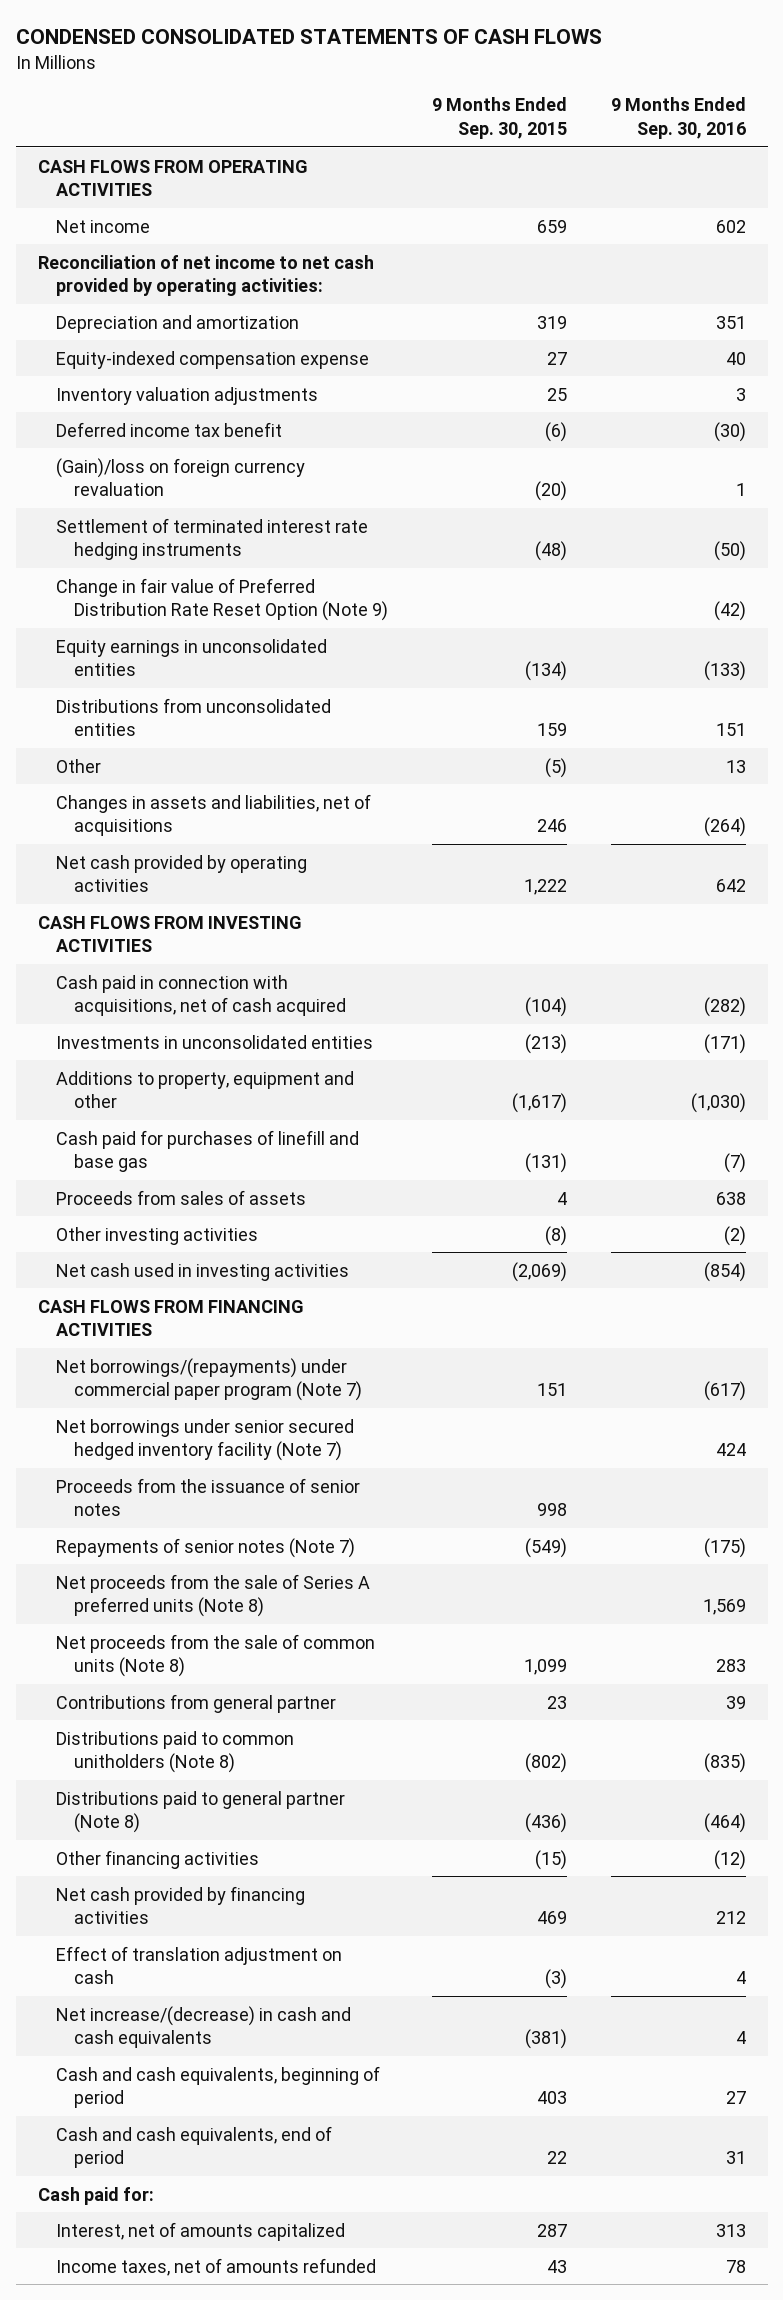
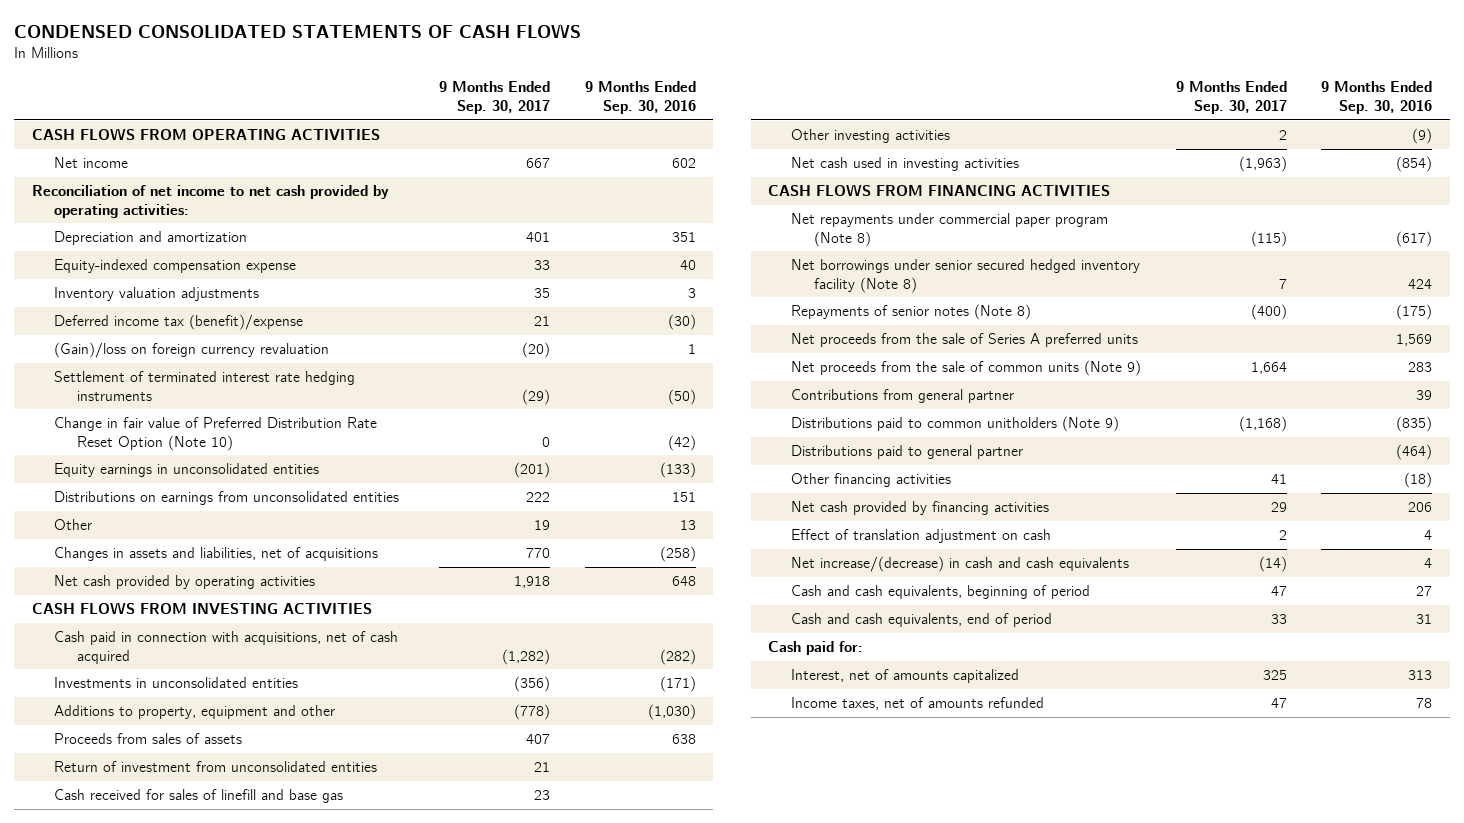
- | 9 Months Ended Sep. 30, 2015 | 9 Months Ended Sep. 30, 2016
+ | 9 Months Ended Sep. 30, 2017 | 9 Months Ended Sep. 30, 2016
- Deferred income tax benefit | (6) | (30)
+ Deferred income tax (benefit)/expense | 21 | (30)
- Change in fair value of Preferred Distribution Rate Reset Option (Note 9) | | (42)
+ Change in fair value of Preferred Distribution Rate Reset Option (Note 10) | 0 | (42)
- Distributions from unconsolidated entities | 159 | 151
+ Distributions on earnings from unconsolidated entities | 222 | 151
- Changes in assets and liabilities, net of acquisitions | 246 | (264)
- Net cash provided by operating activities | 1,222 | 642
+ Changes in assets and liabilities, net of acquisitions | 770 | (258)
+ Net cash provided by operating activities | 1,918 | 648
- Cash paid for purchases of linefill and base gas | (131) | (7)
- Other investing activities | (8) | (2)
+ Return of investment from unconsolidated entities | 21 |
+ Cash received for sales of linefill and base gas | 23 |
+ Other investing activities | 2 | (9)
- Net borrowings/(repayments) under commercial paper program (Note 7) | 151 | (617)
- Net borrowings under senior secured hedged inventory facility (Note 7) | | 424
- Proceeds from the issuance of senior notes | 998 |
- Repayments of senior notes (Note 7) | (549) | (175)
- Net proceeds from the sale of Series A preferred units (Note 8) | | 1,569
- Net proceeds from the sale of common units (Note 8) | 1,099 | 283
+ Net repayments under commercial paper program (Note 8) | (115) | (617)
+ Net borrowings under senior secured hedged inventory facility (Note 8) | 7 | 424
+ Repayments of senior notes (Note 8) | (400) | (175)
+ Net proceeds from the sale of Series A preferred units | | 1,569
+ Net proceeds from the sale of common units (Note 9) | 1,664 | 283
- Distributions paid to common unitholders (Note 8) | (802) | (835)
- Distributions paid to general partner (Note 8) | (436) | (464)
- Other financing activities | (15) | (12)
- Net cash provided by financing activities | 469 | 212
+ Distributions paid to common unitholders (Note 9) | (1,168) | (835)
+ Distributions paid to general partner | | (464)
+ Other financing activities | 41 | (18)
+ Net cash provided by financing activities | 29 | 206

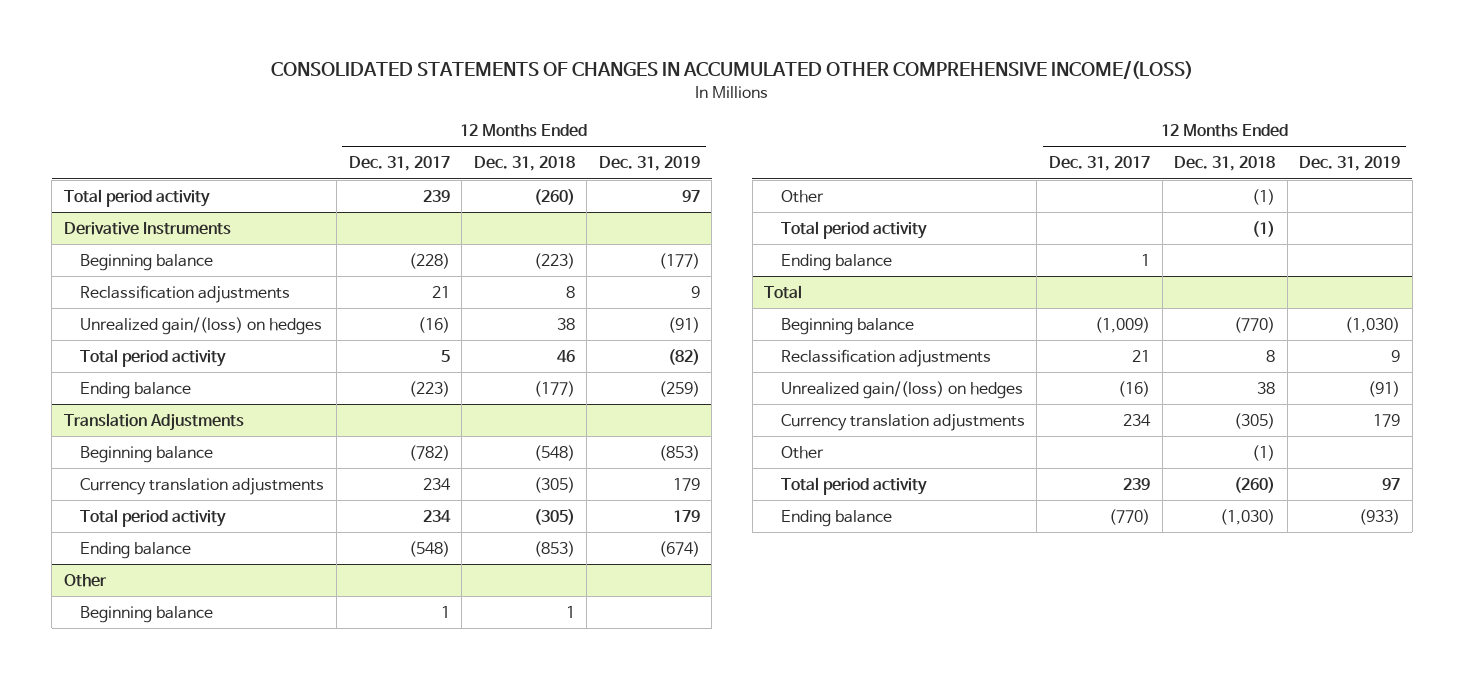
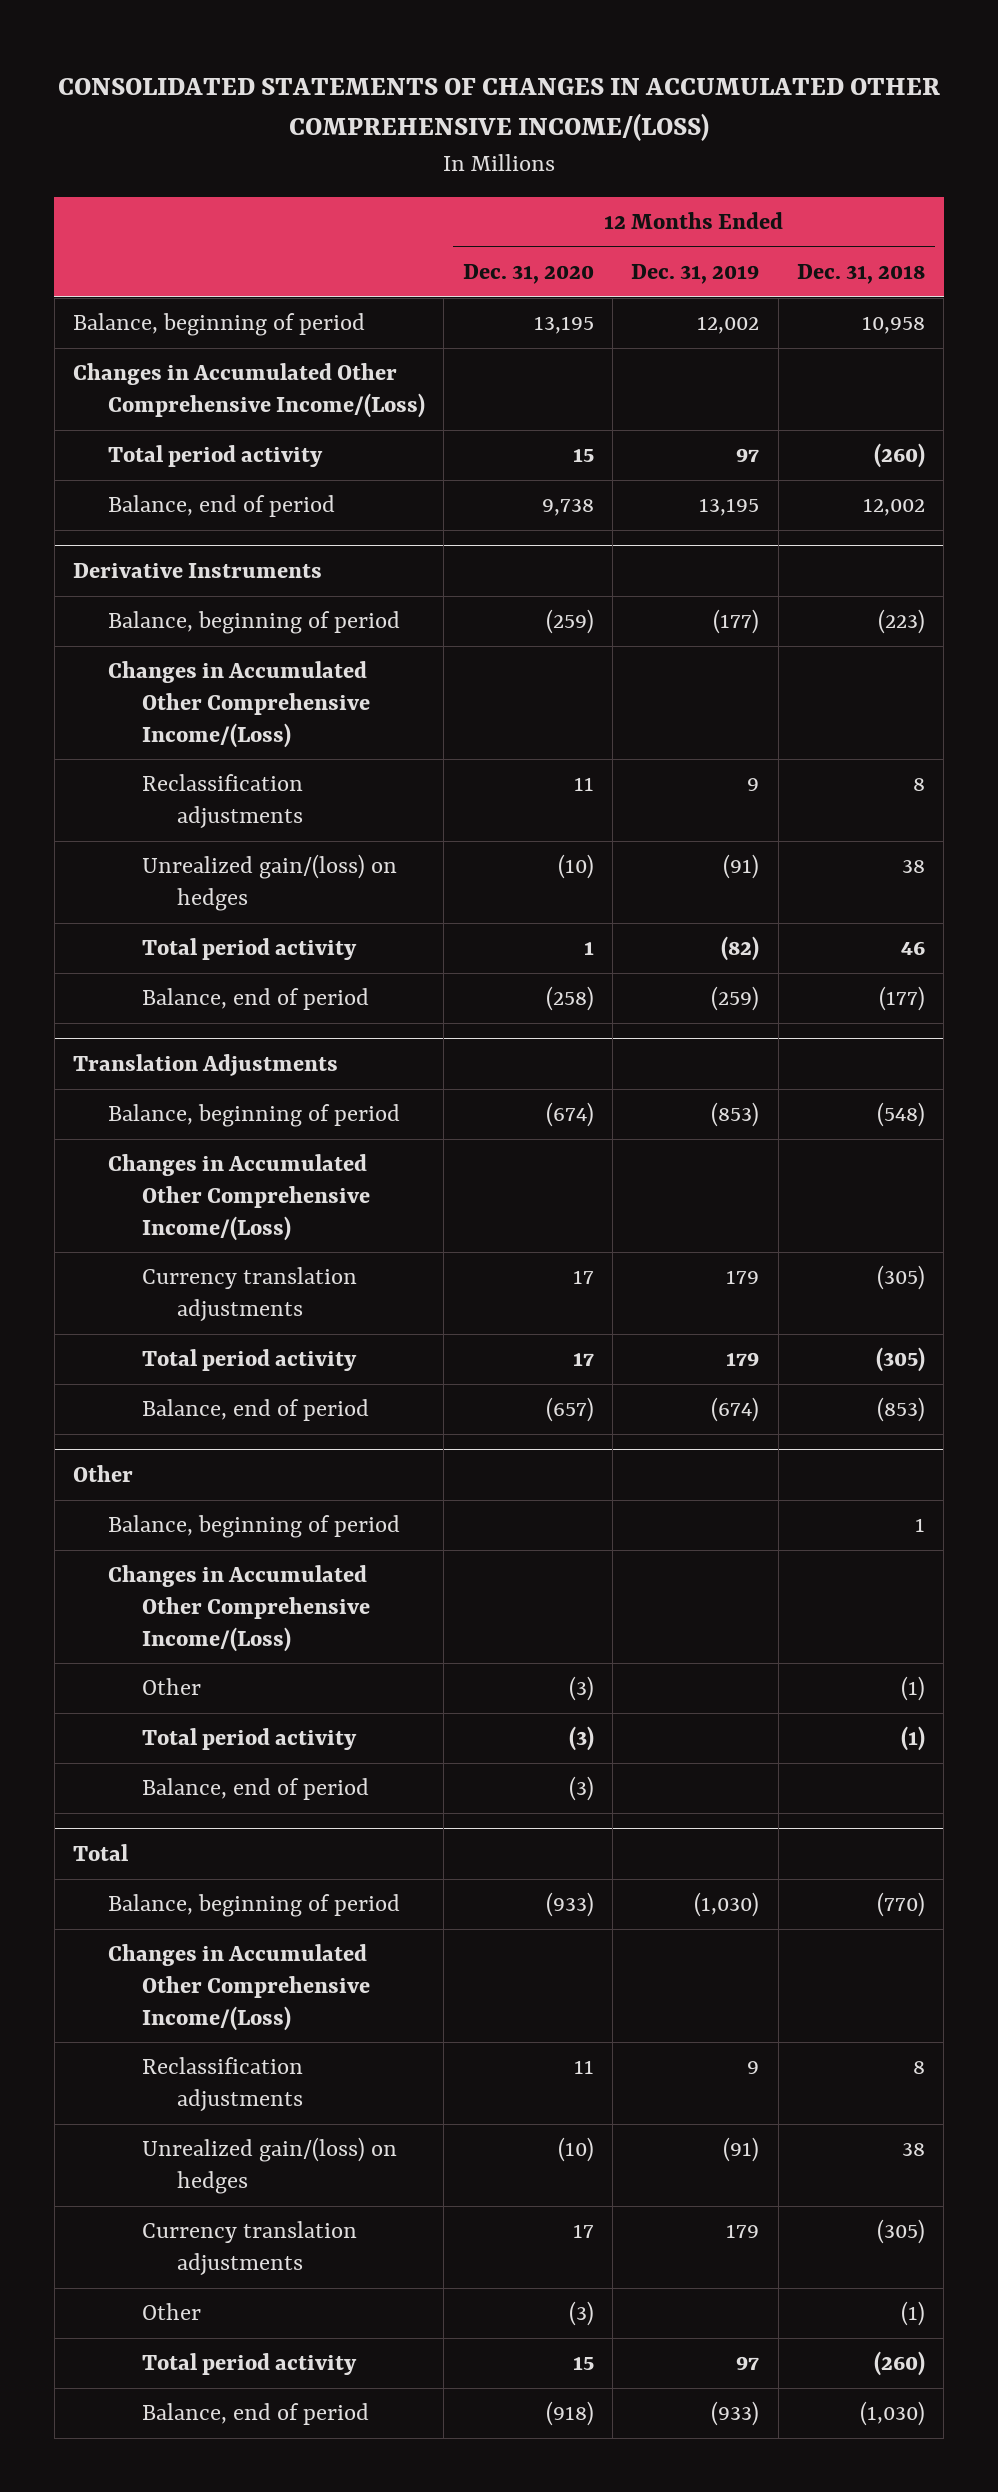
- | 12 Months Ended Dec. 31, 2017 | 12 Months Ended Dec. 31, 2018 | 12 Months Ended Dec. 31, 2019
+ | 12 Months Ended Dec. 31, 2020 | 12 Months Ended Dec. 31, 2019 | 12 Months Ended Dec. 31, 2018
+ Balance, beginning of period | 13,195 | 12,002 | 10,958
+ Changes in Accumulated Other Comprehensive Income/(Loss)
+ Balance, end of period | 9,738 | 13,195 | 12,002
@ Derivative Instruments
- Beginning balance | (228) | (223) | (177)
+ Balance, beginning of period | (259) | (177) | (223)
+ Changes in Accumulated Other Comprehensive Income/(Loss)
- Ending balance | (223) | (177) | (259)
+ Balance, end of period | (258) | (259) | (177)
@ Translation Adjustments
- Beginning balance | (782) | (548) | (853)
+ Balance, beginning of period | (674) | (853) | (548)
+ Changes in Accumulated Other Comprehensive Income/(Loss)
- Ending balance | (548) | (853) | (674)
+ Balance, end of period | (657) | (674) | (853)
@ Other
- Beginning balance | 1 | 1 |
+ Balance, beginning of period | | | 1
+ Changes in Accumulated Other Comprehensive Income/(Loss)
- Ending balance | 1 | |
+ Balance, end of period | (3) | |
@ Total
- Beginning balance | (1,009) | (770) | (1,030)
+ Balance, beginning of period | (933) | (1,030) | (770)
+ Changes in Accumulated Other Comprehensive Income/(Loss)
- Ending balance | (770) | (1,030) | (933)
+ Balance, end of period | (918) | (933) | (1,030)

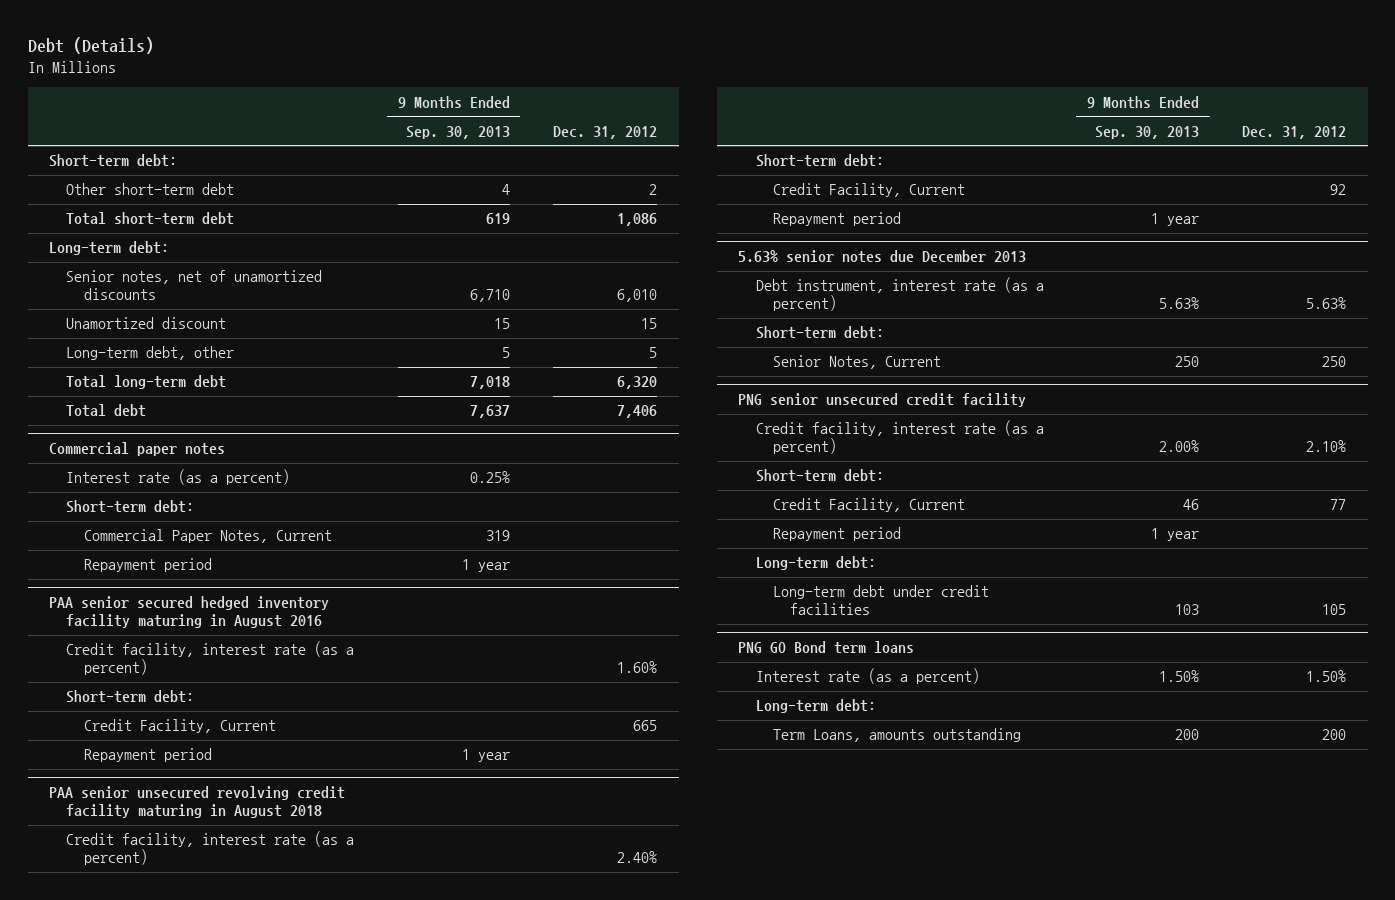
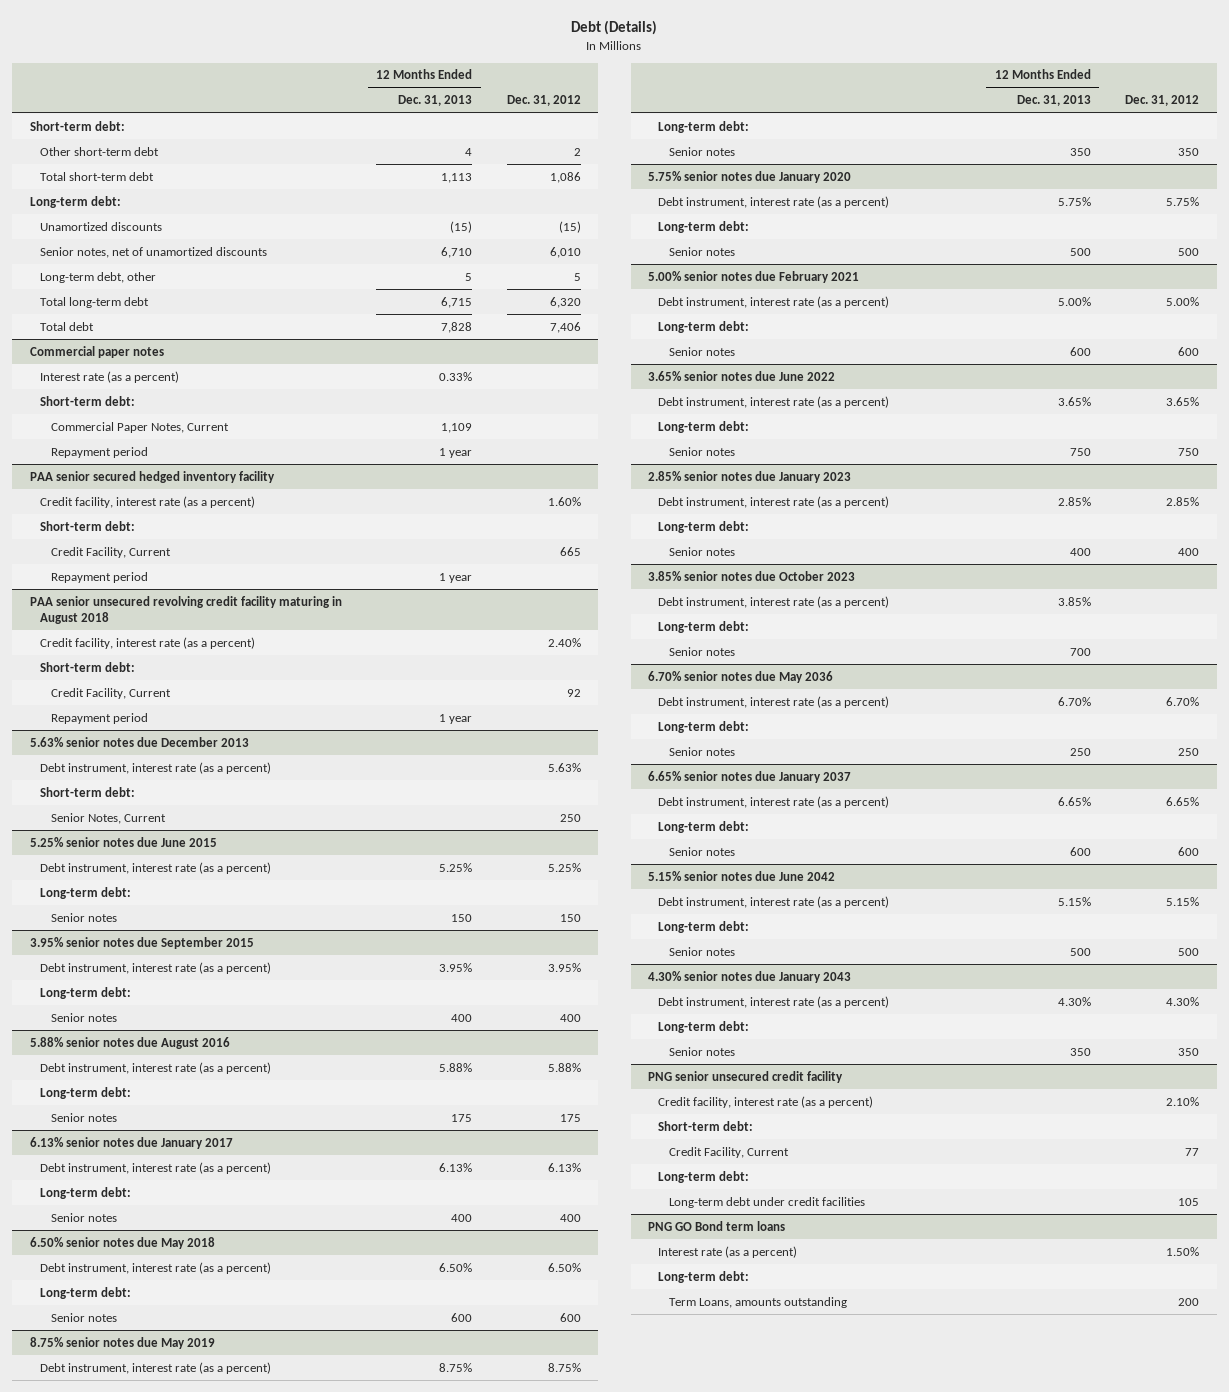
- | 9 Months Ended Sep. 30, 2013 | Dec. 31, 2012
+ | 12 Months Ended Dec. 31, 2013 | Dec. 31, 2012
+ Unamortized discounts | (15) | (15)
- Unamortized discount | 15 | 15
- PAA senior secured hedged inventory facility maturing in August 2016
+ PAA senior secured hedged inventory facility
+ 5.25% senior notes due June 2015
+ Debt instrument, interest rate (as a percent) | 5.25% | 5.25%
+ Long-term debt:
+ Senior notes | 150 | 150
+ 3.95% senior notes due September 2015
+ Debt instrument, interest rate (as a percent) | 3.95% | 3.95%
+ Long-term debt:
+ Senior notes | 400 | 400
+ 5.88% senior notes due August 2016
+ Debt instrument, interest rate (as a percent) | 5.88% | 5.88%
+ Long-term debt:
+ Senior notes | 175 | 175
+ 6.13% senior notes due January 2017
+ Debt instrument, interest rate (as a percent) | 6.13% | 6.13%
+ Long-term debt:
+ Senior notes | 400 | 400
+ 6.50% senior notes due May 2018
+ Debt instrument, interest rate (as a percent) | 6.50% | 6.50%
+ Long-term debt:
+ Senior notes | 600 | 600
+ 8.75% senior notes due May 2019
+ Debt instrument, interest rate (as a percent) | 8.75% | 8.75%
+ Long-term debt:
+ Senior notes | 350 | 350
+ 5.75% senior notes due January 2020
+ Debt instrument, interest rate (as a percent) | 5.75% | 5.75%
+ Long-term debt:
+ Senior notes | 500 | 500
+ 5.00% senior notes due February 2021
+ Debt instrument, interest rate (as a percent) | 5.00% | 5.00%
+ Long-term debt:
+ Senior notes | 600 | 600
+ 3.65% senior notes due June 2022
+ Debt instrument, interest rate (as a percent) | 3.65% | 3.65%
+ Long-term debt:
+ Senior notes | 750 | 750
+ 2.85% senior notes due January 2023
+ Debt instrument, interest rate (as a percent) | 2.85% | 2.85%
+ Long-term debt:
+ Senior notes | 400 | 400
+ 3.85% senior notes due October 2023
+ Debt instrument, interest rate (as a percent) | 3.85% |
+ Long-term debt:
+ Senior notes | 700 |
+ 6.70% senior notes due May 2036
+ Debt instrument, interest rate (as a percent) | 6.70% | 6.70%
+ Long-term debt:
+ Senior notes | 250 | 250
+ 6.65% senior notes due January 2037
+ Debt instrument, interest rate (as a percent) | 6.65% | 6.65%
+ Long-term debt:
+ Senior notes | 600 | 600
+ 5.15% senior notes due June 2042
+ Debt instrument, interest rate (as a percent) | 5.15% | 5.15%
+ Long-term debt:
+ Senior notes | 500 | 500
+ 4.30% senior notes due January 2043
+ Debt instrument, interest rate (as a percent) | 4.30% | 4.30%
+ Long-term debt:
+ Senior notes | 350 | 350
@ PNG senior unsecured credit facility
- Repayment period | 1 year |

